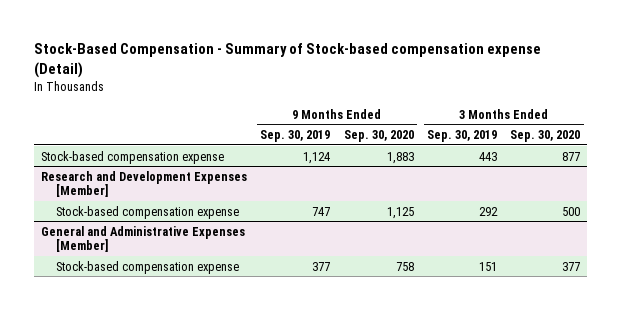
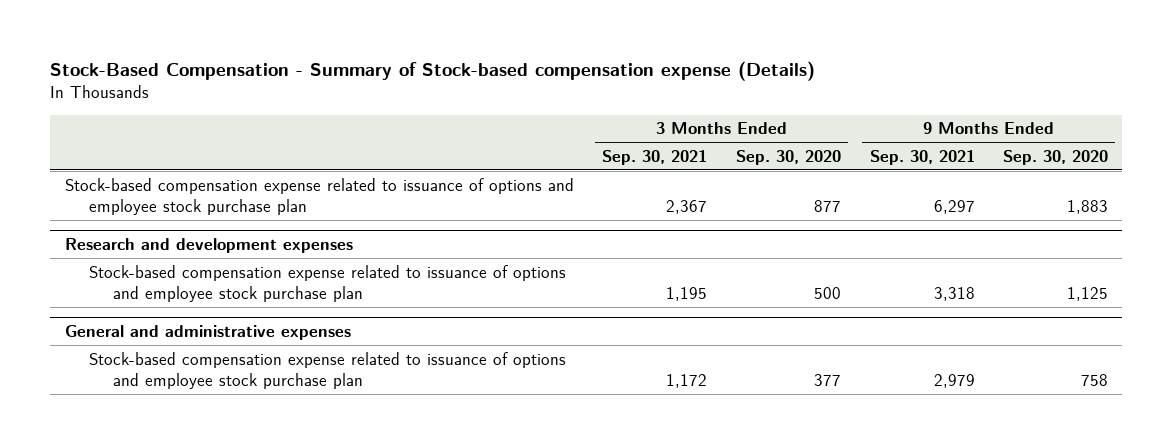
- Stock-Based Compensation - Summary of Stock-based compensation expense (Detail)
+ Stock-Based Compensation - Summary of Stock-based compensation expense (Details)
- | 9 Months Ended Sep. 30, 2019 | 9 Months Ended Sep. 30, 2020 | 3 Months Ended Sep. 30, 2019 | 3 Months Ended Sep. 30, 2020
+ | 3 Months Ended Sep. 30, 2021 | 3 Months Ended Sep. 30, 2020 | 9 Months Ended Sep. 30, 2021 | 9 Months Ended Sep. 30, 2020
- Stock-based compensation expense | 1,124 | 1,883 | 443 | 877
- Research and Development Expenses [Member]
- Stock-based compensation expense | 747 | 1,125 | 292 | 500
- General and Administrative Expenses [Member]
- Stock-based compensation expense | 377 | 758 | 151 | 377
+ Stock-based compensation expense related to issuance of options and employee stock purchase plan | 2,367 | 877 | 6,297 | 1,883
+ Research and development expenses
+ Stock-based compensation expense related to issuance of options and employee stock purchase plan | 1,195 | 500 | 3,318 | 1,125
+ General and administrative expenses
+ Stock-based compensation expense related to issuance of options and employee stock purchase plan | 1,172 | 377 | 2,979 | 758

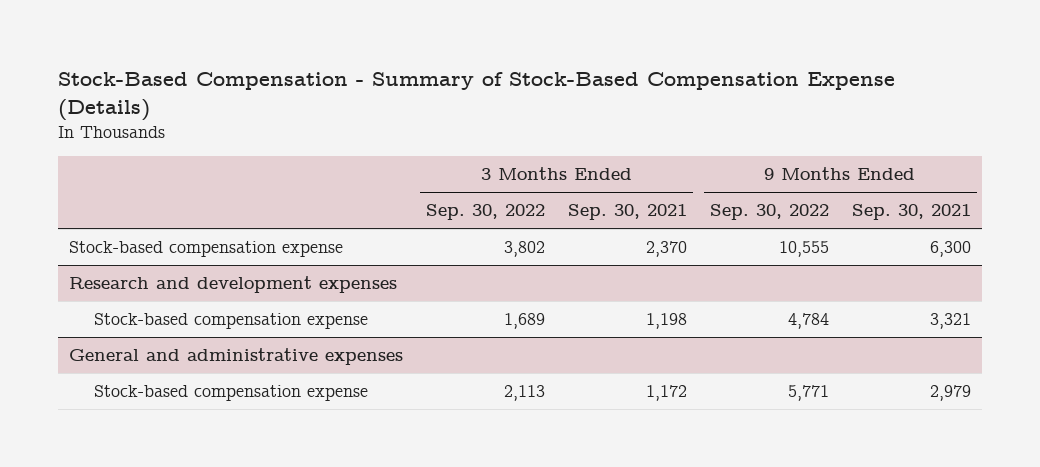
- Stock-Based Compensation - Summary of Stock-based compensation expense (Details)
+ Stock-Based Compensation - Summary of Stock-Based Compensation Expense (Details)
- | 3 Months Ended Sep. 30, 2021 | 3 Months Ended Sep. 30, 2020 | 9 Months Ended Sep. 30, 2021 | 9 Months Ended Sep. 30, 2020
+ | 3 Months Ended Sep. 30, 2022 | 3 Months Ended Sep. 30, 2021 | 9 Months Ended Sep. 30, 2022 | 9 Months Ended Sep. 30, 2021
- Stock-based compensation expense related to issuance of options and employee stock purchase plan | 2,367 | 877 | 6,297 | 1,883
+ Stock-based compensation expense | 3,802 | 2,370 | 10,555 | 6,300
@ Research and development expenses
- Stock-based compensation expense related to issuance of options and employee stock purchase plan | 1,195 | 500 | 3,318 | 1,125
+ Stock-based compensation expense | 1,689 | 1,198 | 4,784 | 3,321
@ General and administrative expenses
- Stock-based compensation expense related to issuance of options and employee stock purchase plan | 1,172 | 377 | 2,979 | 758
+ Stock-based compensation expense | 2,113 | 1,172 | 5,771 | 2,979

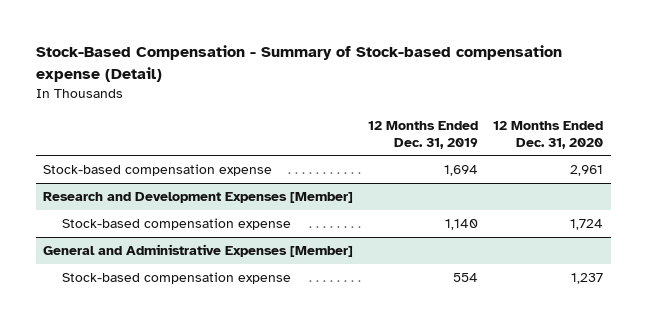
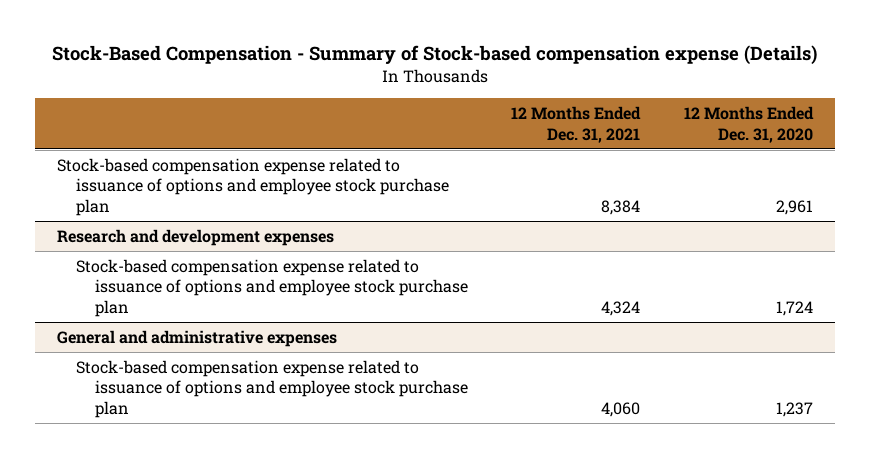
- Stock-Based Compensation - Summary of Stock-based compensation expense (Detail)
+ Stock-Based Compensation - Summary of Stock-based compensation expense (Details)
- | 12 Months Ended Dec. 31, 2019 | 12 Months Ended Dec. 31, 2020
+ | 12 Months Ended Dec. 31, 2021 | 12 Months Ended Dec. 31, 2020
- Stock-based compensation expense | 1,694 | 2,961
- Research and Development Expenses [Member]
- Stock-based compensation expense | 1,140 | 1,724
- General and Administrative Expenses [Member]
- Stock-based compensation expense | 554 | 1,237
+ Stock-based compensation expense related to issuance of options and employee stock purchase plan | 8,384 | 2,961
+ Research and development expenses
+ Stock-based compensation expense related to issuance of options and employee stock purchase plan | 4,324 | 1,724
+ General and administrative expenses
+ Stock-based compensation expense related to issuance of options and employee stock purchase plan | 4,060 | 1,237

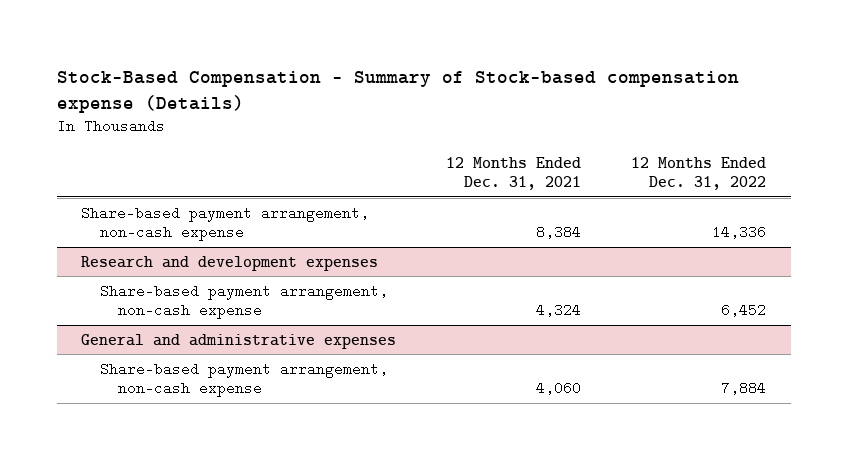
- | 12 Months Ended Dec. 31, 2021 | 12 Months Ended Dec. 31, 2020
+ | 12 Months Ended Dec. 31, 2021 | 12 Months Ended Dec. 31, 2022
- Stock-based compensation expense related to issuance of options and employee stock purchase plan | 8,384 | 2,961
+ Share-based payment arrangement, non-cash expense | 8,384 | 14,336
@ Research and development expenses
- Stock-based compensation expense related to issuance of options and employee stock purchase plan | 4,324 | 1,724
+ Share-based payment arrangement, non-cash expense | 4,324 | 6,452
@ General and administrative expenses
- Stock-based compensation expense related to issuance of options and employee stock purchase plan | 4,060 | 1,237
+ Share-based payment arrangement, non-cash expense | 4,060 | 7,884

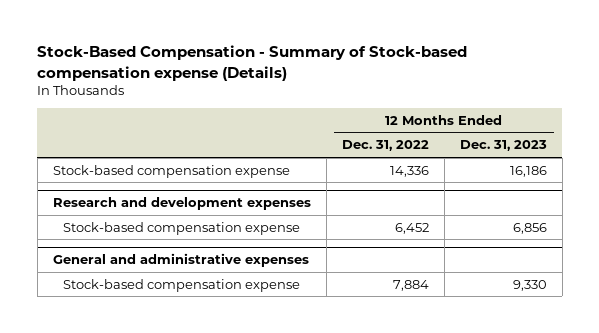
- | 12 Months Ended Dec. 31, 2021 | 12 Months Ended Dec. 31, 2022
+ | 12 Months Ended Dec. 31, 2022 | 12 Months Ended Dec. 31, 2023
- Share-based payment arrangement, non-cash expense | 8,384 | 14,336
+ Stock-based compensation expense | 14,336 | 16,186
@ Research and development expenses
- Share-based payment arrangement, non-cash expense | 4,324 | 6,452
+ Stock-based compensation expense | 6,452 | 6,856
@ General and administrative expenses
- Share-based payment arrangement, non-cash expense | 4,060 | 7,884
+ Stock-based compensation expense | 7,884 | 9,330

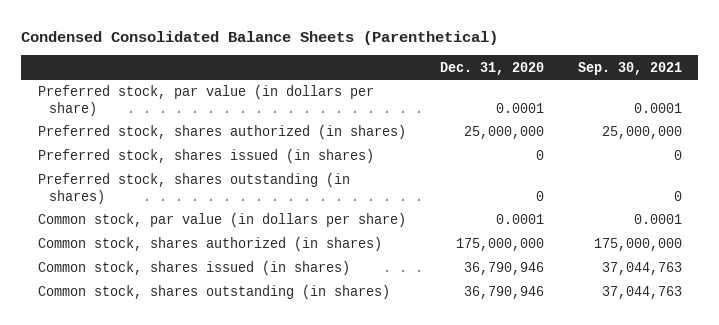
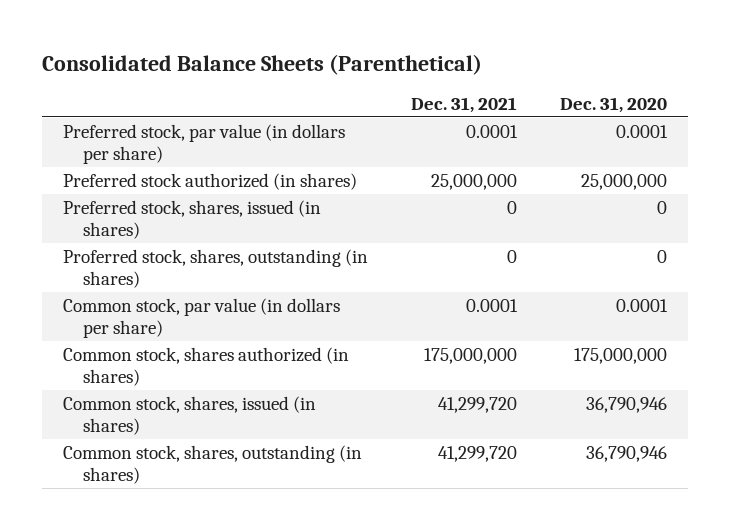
- Condensed Consolidated Balance Sheets (Parenthetical)
+ Consolidated Balance Sheets (Parenthetical)
- | Dec. 31, 2020 | Sep. 30, 2021
+ | Dec. 31, 2021 | Dec. 31, 2020
- Preferred stock, shares authorized (in shares) | 25,000,000 | 25,000,000
- Preferred stock, shares issued (in shares) | 0 | 0
- Preferred stock, shares outstanding (in shares) | 0 | 0
+ Preferred stock authorized (in shares) | 25,000,000 | 25,000,000
+ Preferred stock, shares, issued (in shares) | 0 | 0
+ Proferred stock, shares, outstanding (in shares) | 0 | 0
- Common stock, shares issued (in shares) | 36,790,946 | 37,044,763
- Common stock, shares outstanding (in shares) | 36,790,946 | 37,044,763
+ Common stock, shares, issued (in shares) | 41,299,720 | 36,790,946
+ Common stock, shares, outstanding (in shares) | 41,299,720 | 36,790,946

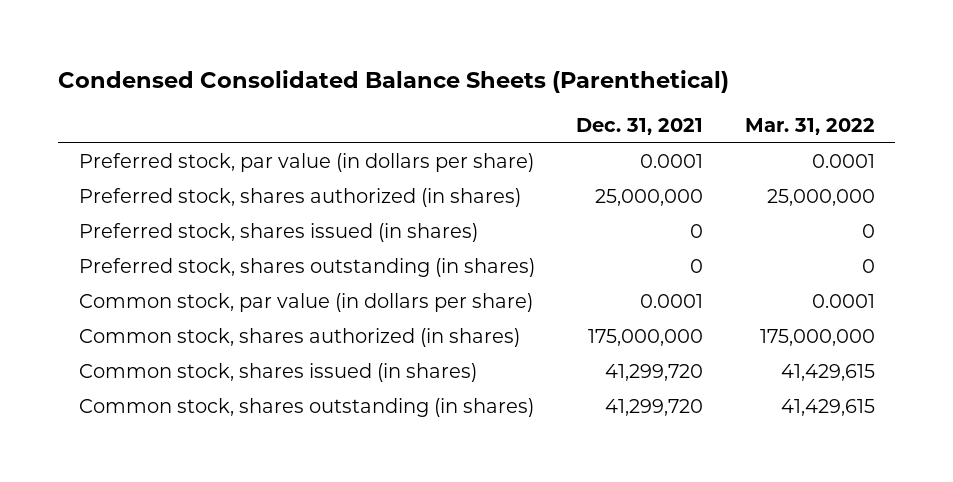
- Consolidated Balance Sheets (Parenthetical)
+ Condensed Consolidated Balance Sheets (Parenthetical)
- | Dec. 31, 2021 | Dec. 31, 2020
+ | Dec. 31, 2021 | Mar. 31, 2022
- Preferred stock authorized (in shares) | 25,000,000 | 25,000,000
- Preferred stock, shares, issued (in shares) | 0 | 0
- Proferred stock, shares, outstanding (in shares) | 0 | 0
+ Preferred stock, shares authorized (in shares) | 25,000,000 | 25,000,000
+ Preferred stock, shares issued (in shares) | 0 | 0
+ Preferred stock, shares outstanding (in shares) | 0 | 0
- Common stock, shares, issued (in shares) | 41,299,720 | 36,790,946
- Common stock, shares, outstanding (in shares) | 41,299,720 | 36,790,946
+ Common stock, shares issued (in shares) | 41,299,720 | 41,429,615
+ Common stock, shares outstanding (in shares) | 41,299,720 | 41,429,615

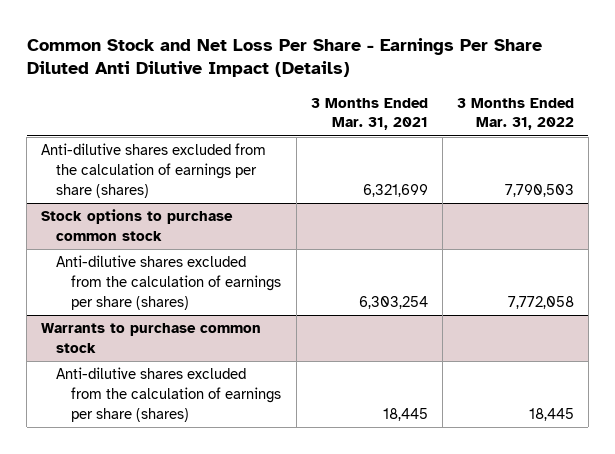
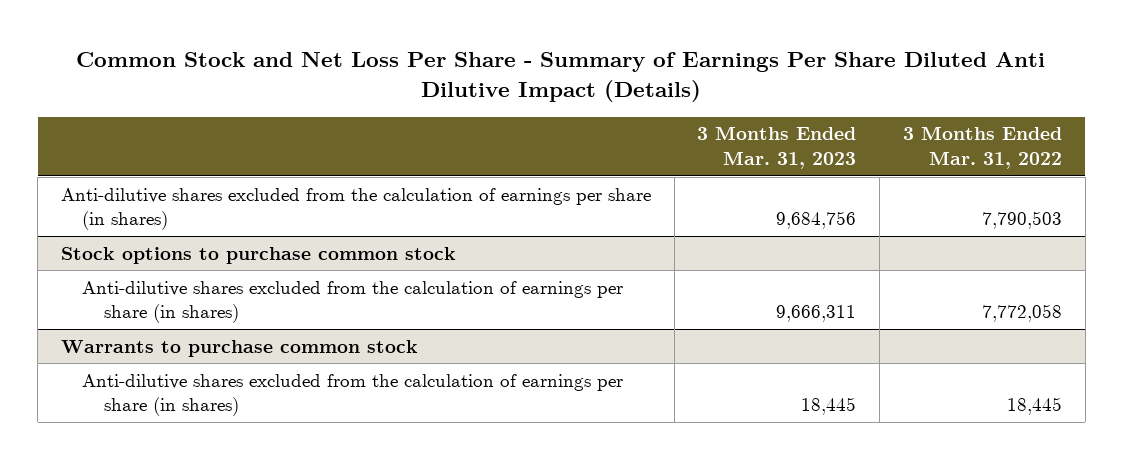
- Common Stock and Net Loss Per Share - Earnings Per Share Diluted Anti Dilutive Impact (Details)
+ Common Stock and Net Loss Per Share - Summary of Earnings Per Share Diluted Anti Dilutive Impact (Details)
- | 3 Months Ended Mar. 31, 2021 | 3 Months Ended Mar. 31, 2022
+ | 3 Months Ended Mar. 31, 2023 | 3 Months Ended Mar. 31, 2022
- Anti-dilutive shares excluded from the calculation of earnings per share (shares) | 6,321,699 | 7,790,503
+ Anti-dilutive shares excluded from the calculation of earnings per share (in shares) | 9,684,756 | 7,790,503
@ Stock options to purchase common stock
- Anti-dilutive shares excluded from the calculation of earnings per share (shares) | 6,303,254 | 7,772,058
+ Anti-dilutive shares excluded from the calculation of earnings per share (in shares) | 9,666,311 | 7,772,058
@ Warrants to purchase common stock
- Anti-dilutive shares excluded from the calculation of earnings per share (shares) | 18,445 | 18,445
+ Anti-dilutive shares excluded from the calculation of earnings per share (in shares) | 18,445 | 18,445

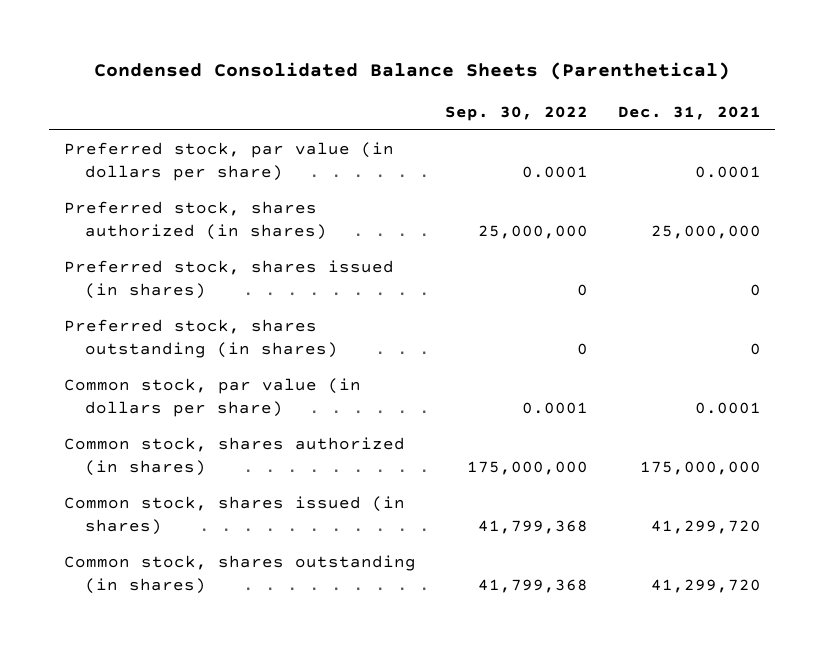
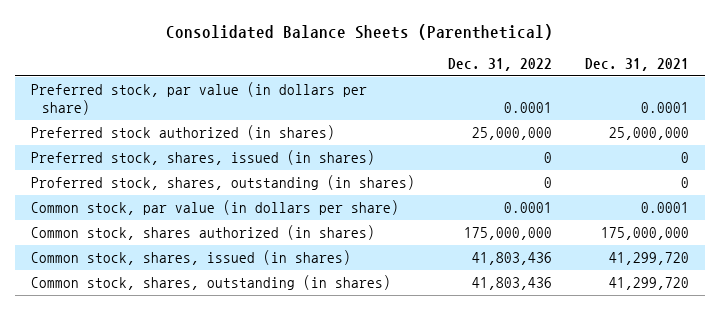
- Condensed Consolidated Balance Sheets (Parenthetical)
+ Consolidated Balance Sheets (Parenthetical)
- | Sep. 30, 2022 | Dec. 31, 2021
+ | Dec. 31, 2022 | Dec. 31, 2021
- Preferred stock, shares authorized (in shares) | 25,000,000 | 25,000,000
- Preferred stock, shares issued (in shares) | 0 | 0
- Preferred stock, shares outstanding (in shares) | 0 | 0
+ Preferred stock authorized (in shares) | 25,000,000 | 25,000,000
+ Preferred stock, shares, issued (in shares) | 0 | 0
+ Proferred stock, shares, outstanding (in shares) | 0 | 0
- Common stock, shares issued (in shares) | 41,799,368 | 41,299,720
- Common stock, shares outstanding (in shares) | 41,799,368 | 41,299,720
+ Common stock, shares, issued (in shares) | 41,803,436 | 41,299,720
+ Common stock, shares, outstanding (in shares) | 41,803,436 | 41,299,720

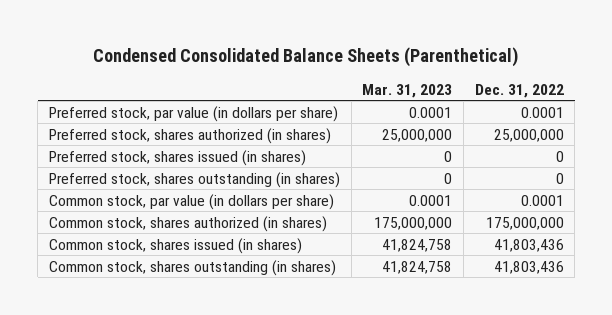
- Consolidated Balance Sheets (Parenthetical)
+ Condensed Consolidated Balance Sheets (Parenthetical)
- | Dec. 31, 2022 | Dec. 31, 2021
+ | Mar. 31, 2023 | Dec. 31, 2022
- Preferred stock authorized (in shares) | 25,000,000 | 25,000,000
- Preferred stock, shares, issued (in shares) | 0 | 0
- Proferred stock, shares, outstanding (in shares) | 0 | 0
+ Preferred stock, shares authorized (in shares) | 25,000,000 | 25,000,000
+ Preferred stock, shares issued (in shares) | 0 | 0
+ Preferred stock, shares outstanding (in shares) | 0 | 0
- Common stock, shares, issued (in shares) | 41,803,436 | 41,299,720
- Common stock, shares, outstanding (in shares) | 41,803,436 | 41,299,720
+ Common stock, shares issued (in shares) | 41,824,758 | 41,803,436
+ Common stock, shares outstanding (in shares) | 41,824,758 | 41,803,436

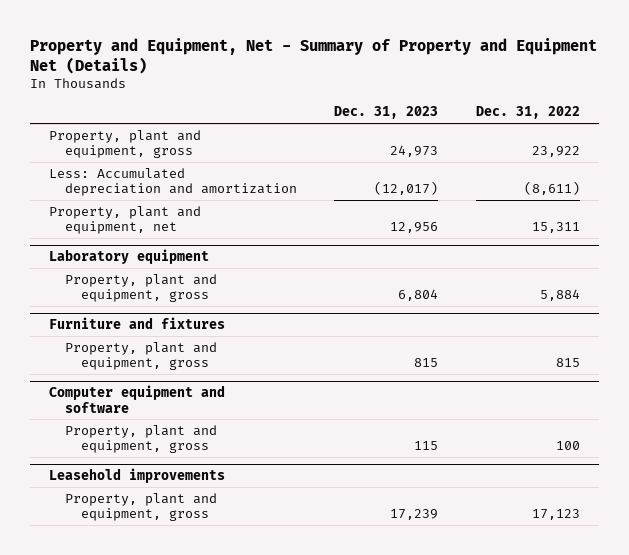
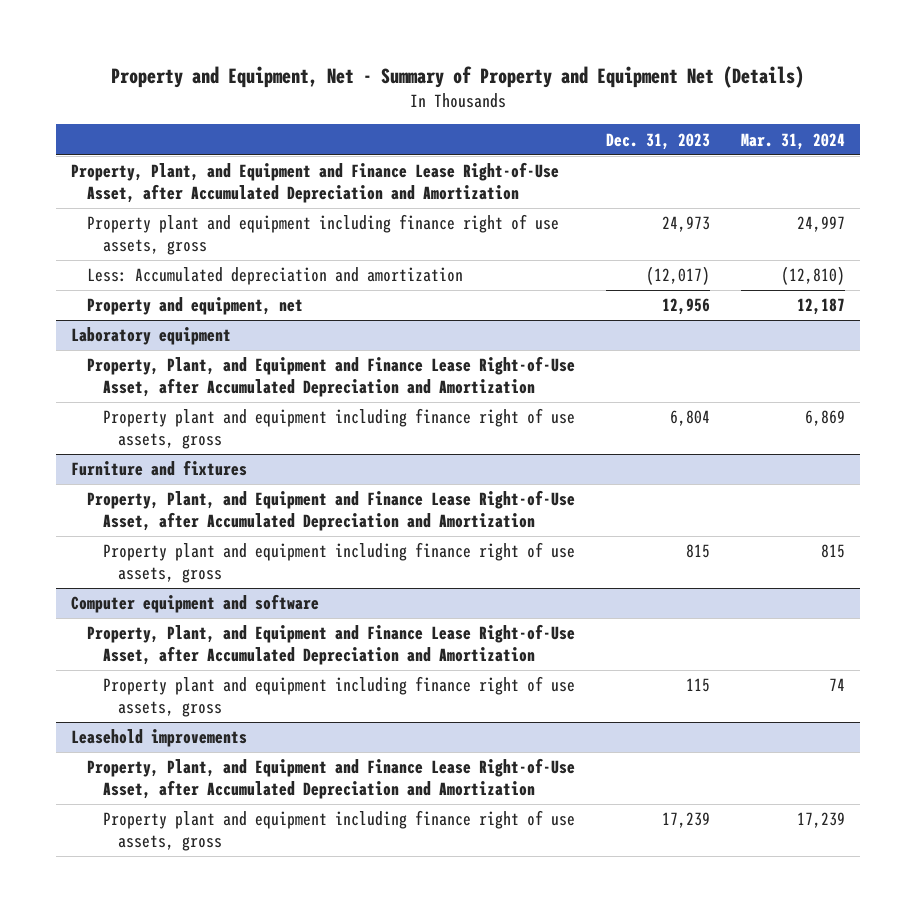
- | Dec. 31, 2023 | Dec. 31, 2022
+ | Dec. 31, 2023 | Mar. 31, 2024
- Property, plant and equipment, gross | 24,973 | 23,922
+ Property, Plant, and Equipment and Finance Lease Right-of-Use Asset, after Accumulated Depreciation and Amortization
+ Property plant and equipment including finance right of use assets, gross | 24,973 | 24,997
- Property, plant and equipment, net | 12,956 | 15,311
+ Property and equipment, net | 12,956 | 12,187
@ Laboratory equipment
- Property, plant and equipment, gross | 6,804 | 5,884
+ Property, Plant, and Equipment and Finance Lease Right-of-Use Asset, after Accumulated Depreciation and Amortization
+ Property plant and equipment including finance right of use assets, gross | 6,804 | 6,869
@ Furniture and fixtures
- Property, plant and equipment, gross | 815 | 815
+ Property, Plant, and Equipment and Finance Lease Right-of-Use Asset, after Accumulated Depreciation and Amortization
+ Property plant and equipment including finance right of use assets, gross | 815 | 815
@ Computer equipment and software
- Property, plant and equipment, gross | 115 | 100
+ Property, Plant, and Equipment and Finance Lease Right-of-Use Asset, after Accumulated Depreciation and Amortization
+ Property plant and equipment including finance right of use assets, gross | 115 | 74
@ Leasehold improvements
- Property, plant and equipment, gross | 17,239 | 17,123
+ Property, Plant, and Equipment and Finance Lease Right-of-Use Asset, after Accumulated Depreciation and Amortization
+ Property plant and equipment including finance right of use assets, gross | 17,239 | 17,239

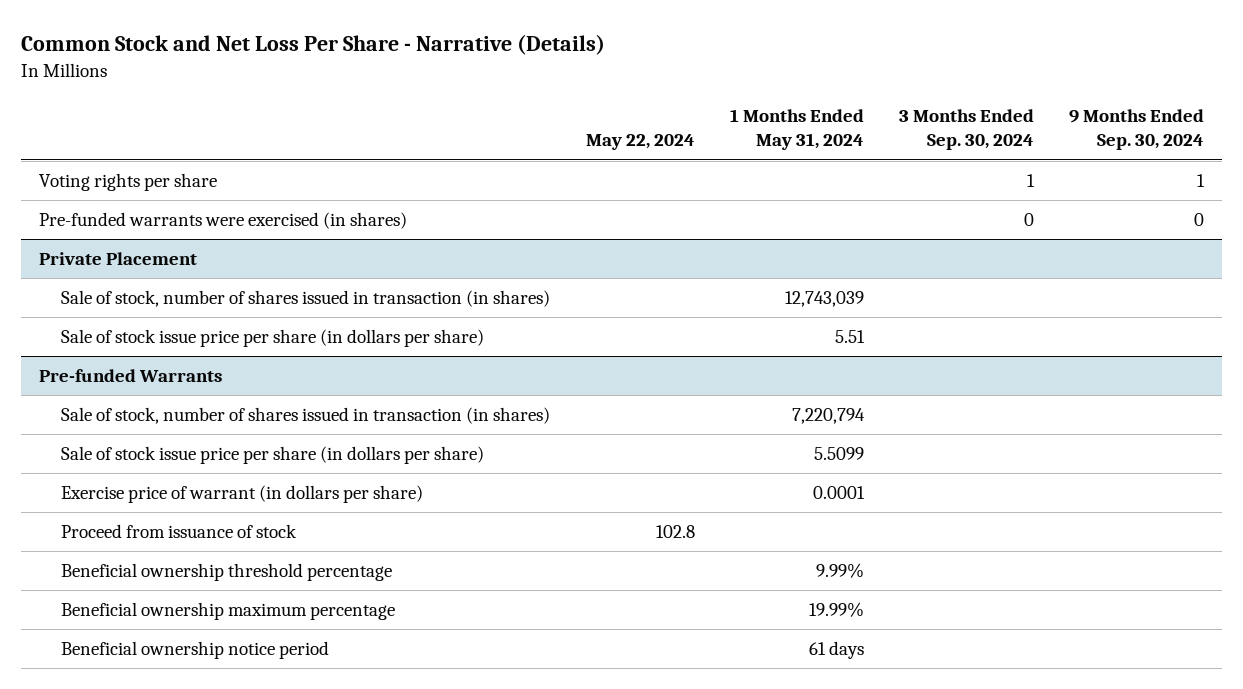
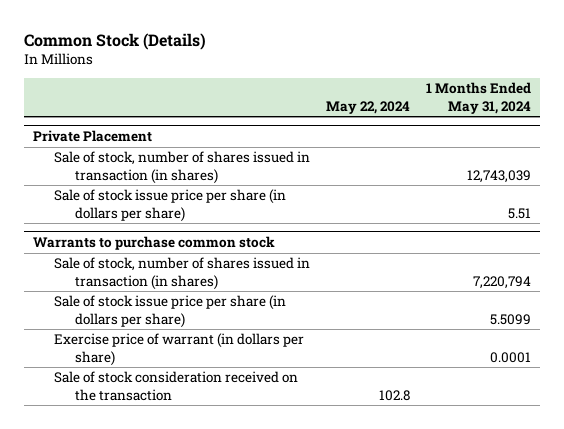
- Common Stock and Net Loss Per Share - Narrative (Details)
+ Common Stock (Details)
- | May 22, 2024 | 1 Months Ended May 31, 2024 | 3 Months Ended Sep. 30, 2024 | 9 Months Ended Sep. 30, 2024
+ | May 22, 2024 | 1 Months Ended May 31, 2024
- Voting rights per share | | | 1 | 1
- Pre-funded warrants were exercised (in shares) | | | 0 | 0
- Pre-funded Warrants
+ Warrants to purchase common stock
- Proceed from issuance of stock | 102.8 | | |
- Beneficial ownership threshold percentage | | 9.99% | |
- Beneficial ownership maximum percentage | | 19.99% | |
- Beneficial ownership notice period | | 61 days | |
+ Sale of stock consideration received on the transaction | 102.8 |

